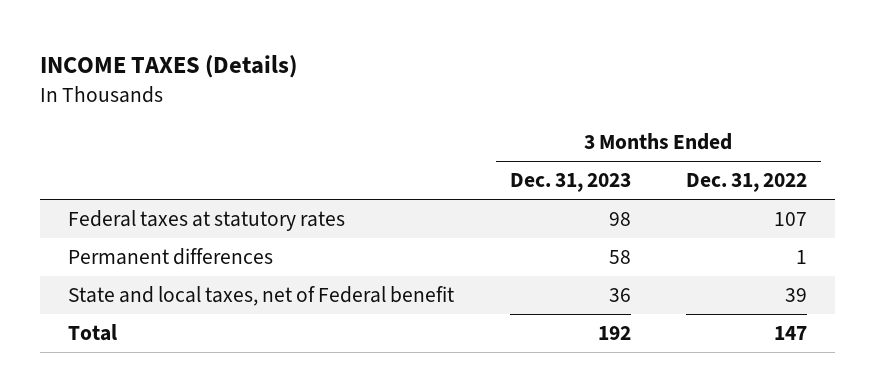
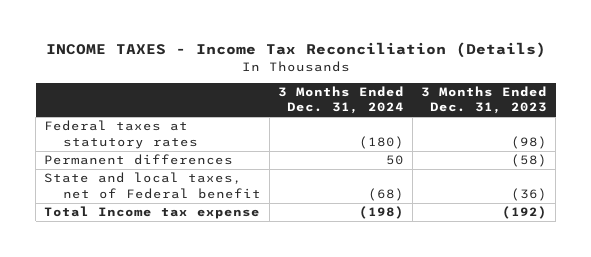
- INCOME TAXES (Details)
+ INCOME TAXES - Income Tax Reconciliation (Details)
- | 3 Months Ended Dec. 31, 2023 | 3 Months Ended Dec. 31, 2022
+ | 3 Months Ended Dec. 31, 2024 | 3 Months Ended Dec. 31, 2023
- Federal taxes at statutory rates | 98 | 107
- Permanent differences | 58 | 1
- State and local taxes, net of Federal benefit | 36 | 39
- Total | 192 | 147
+ Federal taxes at statutory rates | (180) | (98)
+ Permanent differences | 50 | (58)
+ State and local taxes, net of Federal benefit | (68) | (36)
+ Total Income tax expense | (198) | (192)

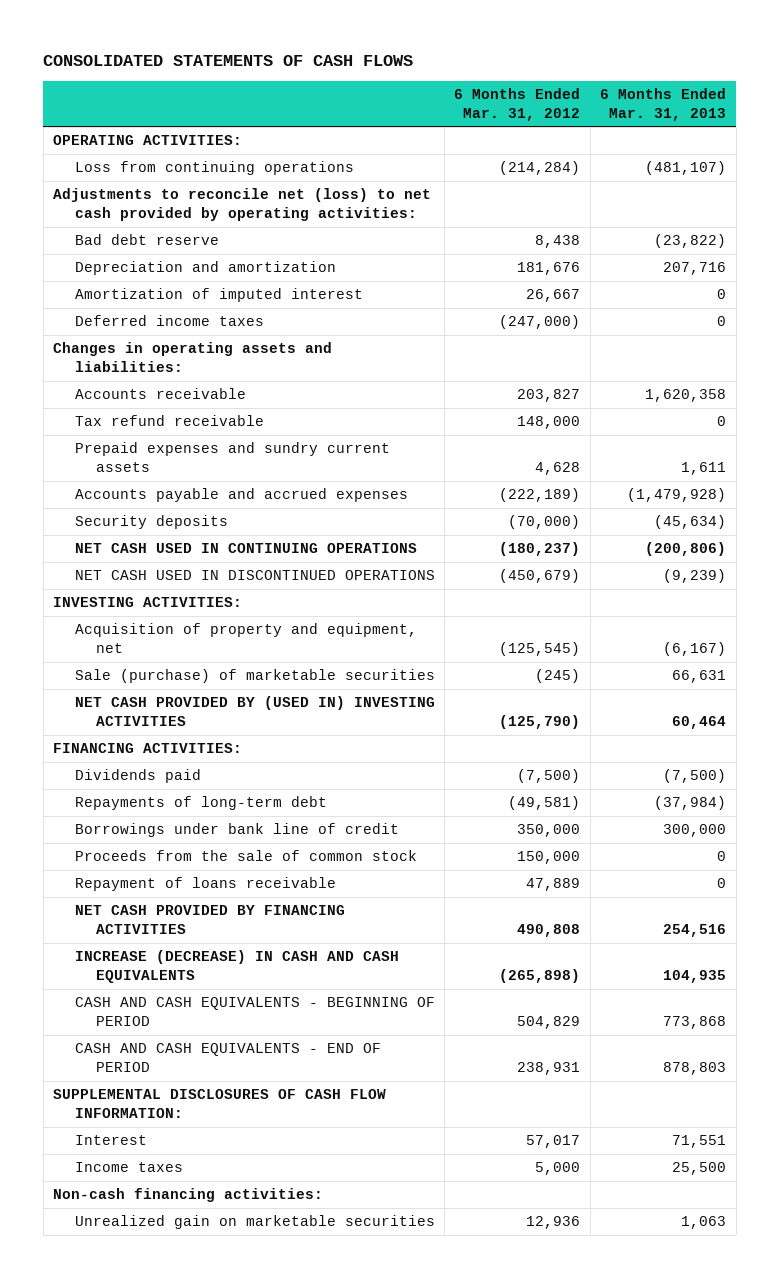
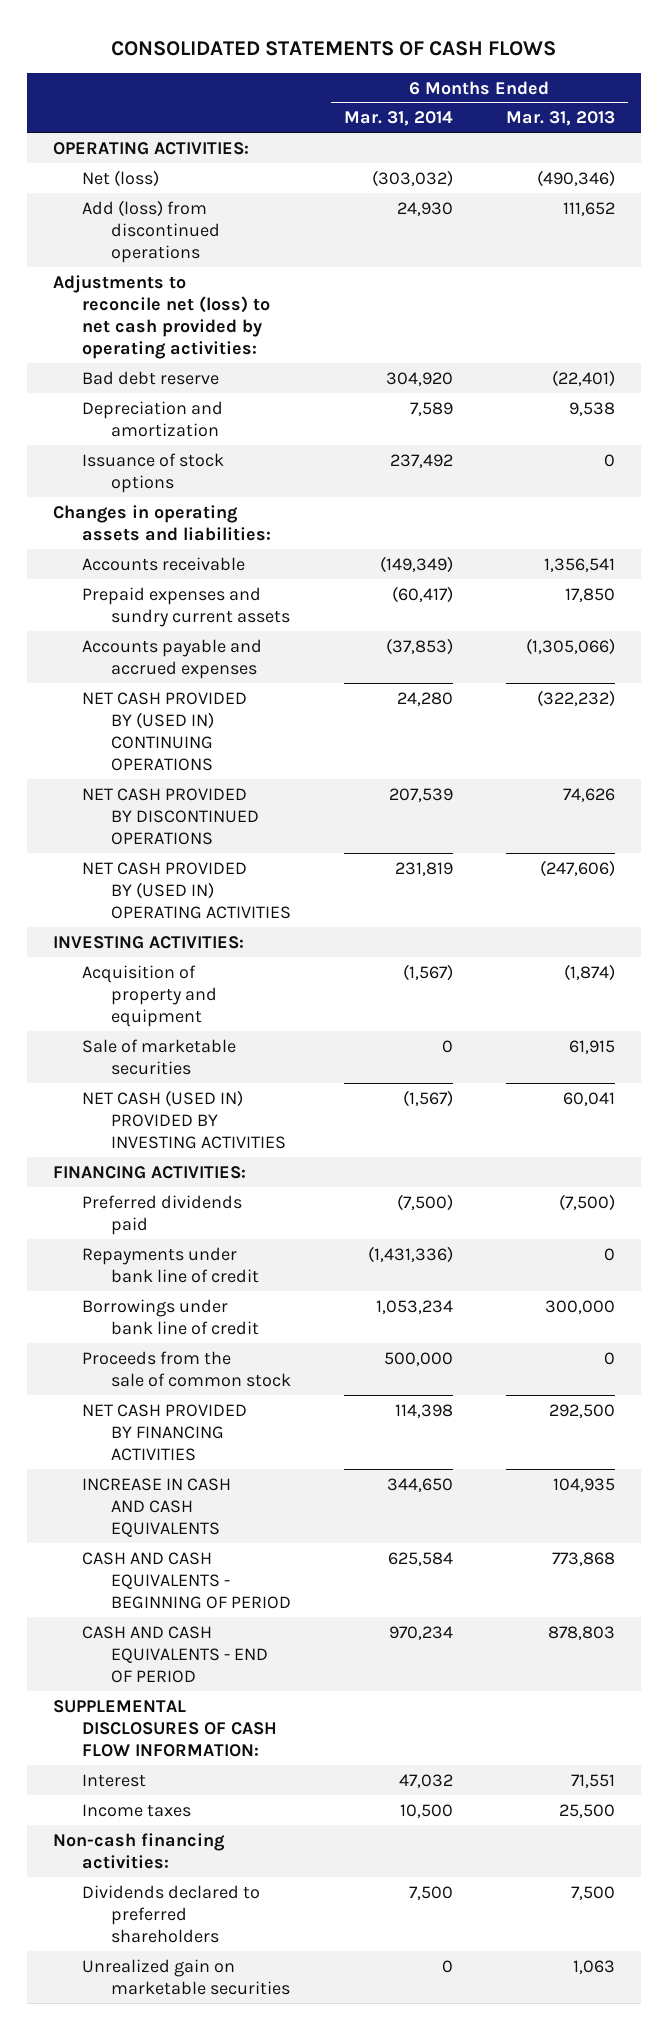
- | 6 Months Ended Mar. 31, 2012 | 6 Months Ended Mar. 31, 2013
+ | 6 Months Ended Mar. 31, 2014 | 6 Months Ended Mar. 31, 2013
- Loss from continuing operations | (214,284) | (481,107)
+ Net (loss) | (303,032) | (490,346)
+ Add (loss) from discontinued operations | 24,930 | 111,652
- Bad debt reserve | 8,438 | (23,822)
- Depreciation and amortization | 181,676 | 207,716
- Amortization of imputed interest | 26,667 | 0
- Deferred income taxes | (247,000) | 0
+ Bad debt reserve | 304,920 | (22,401)
+ Depreciation and amortization | 7,589 | 9,538
+ Issuance of stock options | 237,492 | 0
- Accounts receivable | 203,827 | 1,620,358
- Tax refund receivable | 148,000 | 0
- Prepaid expenses and sundry current assets | 4,628 | 1,611
- Accounts payable and accrued expenses | (222,189) | (1,479,928)
- Security deposits | (70,000) | (45,634)
- NET CASH USED IN CONTINUING OPERATIONS | (180,237) | (200,806)
- NET CASH USED IN DISCONTINUED OPERATIONS | (450,679) | (9,239)
+ Accounts receivable | (149,349) | 1,356,541
+ Prepaid expenses and sundry current assets | (60,417) | 17,850
+ Accounts payable and accrued expenses | (37,853) | (1,305,066)
+ NET CASH PROVIDED BY (USED IN) CONTINUING OPERATIONS | 24,280 | (322,232)
+ NET CASH PROVIDED BY DISCONTINUED OPERATIONS | 207,539 | 74,626
+ NET CASH PROVIDED BY (USED IN) OPERATING ACTIVITIES | 231,819 | (247,606)
- Acquisition of property and equipment, net | (125,545) | (6,167)
- Sale (purchase) of marketable securities | (245) | 66,631
- NET CASH PROVIDED BY (USED IN) INVESTING ACTIVITIES | (125,790) | 60,464
+ Acquisition of property and equipment | (1,567) | (1,874)
+ Sale of marketable securities | 0 | 61,915
+ NET CASH (USED IN) PROVIDED BY INVESTING ACTIVITIES | (1,567) | 60,041
- Dividends paid | (7,500) | (7,500)
- Repayments of long-term debt | (49,581) | (37,984)
+ Preferred dividends paid | (7,500) | (7,500)
+ Repayments under bank line of credit | (1,431,336) | 0
- Repayment of loans receivable | 47,889 | 0
- NET CASH PROVIDED BY FINANCING ACTIVITIES | 490,808 | 254,516
- INCREASE (DECREASE) IN CASH AND CASH EQUIVALENTS | (265,898) | 104,935
+ NET CASH PROVIDED BY FINANCING ACTIVITIES | 114,398 | 292,500
+ INCREASE IN CASH AND CASH EQUIVALENTS | 344,650 | 104,935
+ Dividends declared to preferred shareholders | 7,500 | 7,500

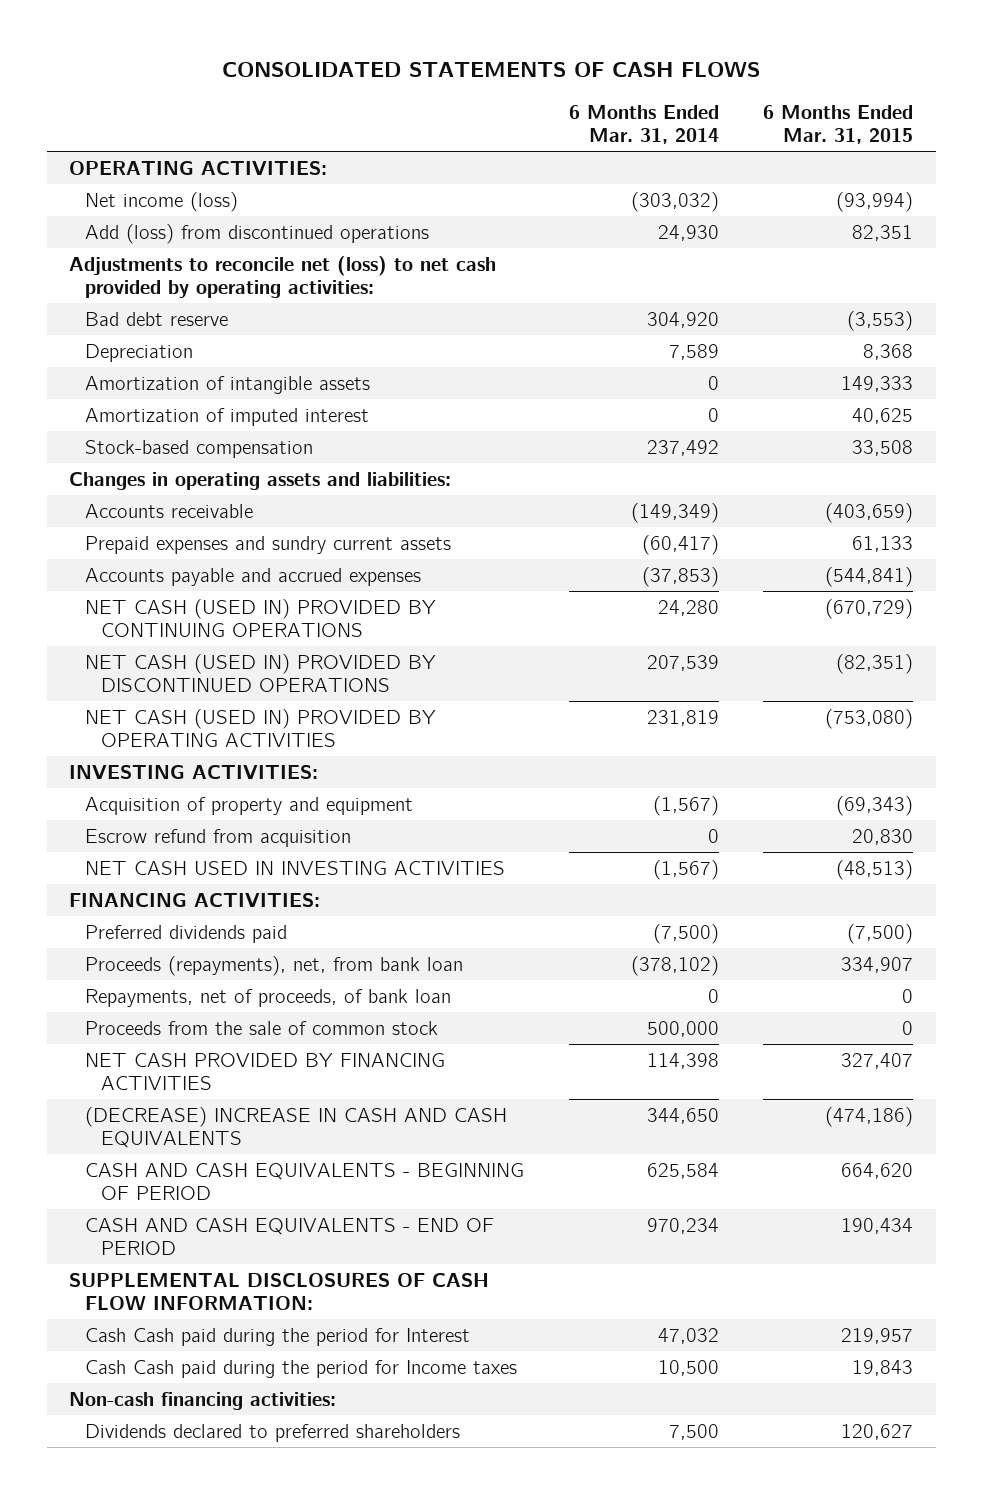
- | 6 Months Ended Mar. 31, 2014 | 6 Months Ended Mar. 31, 2013
+ | 6 Months Ended Mar. 31, 2014 | 6 Months Ended Mar. 31, 2015
- Net (loss) | (303,032) | (490,346)
+ Net income (loss) | (303,032) | (93,994)
- Depreciation and amortization | 7,589 | 9,538
- Issuance of stock options | 237,492 | 0
+ Depreciation | 7,589 | 8,368
+ Amortization of intangible assets | 0 | 149,333
+ Amortization of imputed interest | 0 | 40,625
+ Stock-based compensation | 237,492 | 33,508
- NET CASH PROVIDED BY (USED IN) CONTINUING OPERATIONS | 24,280 | (322,232)
- NET CASH PROVIDED BY DISCONTINUED OPERATIONS | 207,539 | 74,626
- NET CASH PROVIDED BY (USED IN) OPERATING ACTIVITIES | 231,819 | (247,606)
+ NET CASH (USED IN) PROVIDED BY CONTINUING OPERATIONS | 24,280 | (670,729)
+ NET CASH (USED IN) PROVIDED BY DISCONTINUED OPERATIONS | 207,539 | (82,351)
+ NET CASH (USED IN) PROVIDED BY OPERATING ACTIVITIES | 231,819 | (753,080)
- Sale of marketable securities | 0 | 61,915
- NET CASH (USED IN) PROVIDED BY INVESTING ACTIVITIES | (1,567) | 60,041
+ Escrow refund from acquisition | 0 | 20,830
+ NET CASH USED IN INVESTING ACTIVITIES | (1,567) | (48,513)
- Repayments under bank line of credit | (1,431,336) | 0
- Borrowings under bank line of credit | 1,053,234 | 300,000
+ Proceeds (repayments), net, from bank loan | (378,102) | 334,907
+ Repayments, net of proceeds, of bank loan | 0 | 0
- INCREASE IN CASH AND CASH EQUIVALENTS | 344,650 | 104,935
+ (DECREASE) INCREASE IN CASH AND CASH EQUIVALENTS | 344,650 | (474,186)
- Interest | 47,032 | 71,551
- Income taxes | 10,500 | 25,500
+ Cash Cash paid during the period for Interest | 47,032 | 219,957
+ Cash Cash paid during the period for Income taxes | 10,500 | 19,843
- Unrealized gain on marketable securities | 0 | 1,063

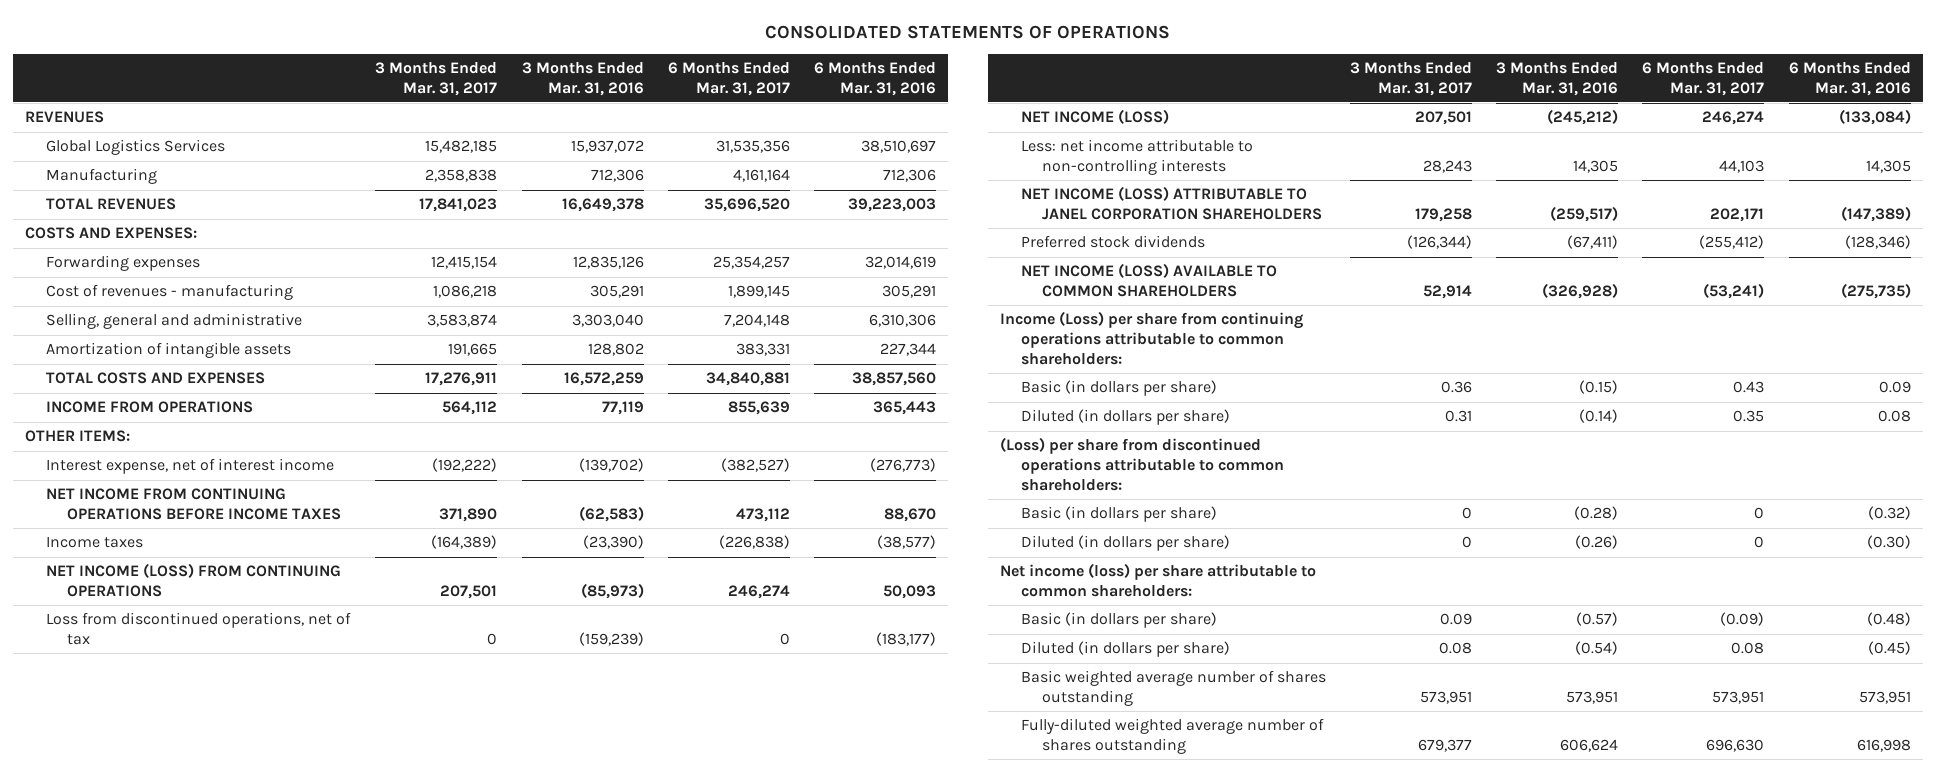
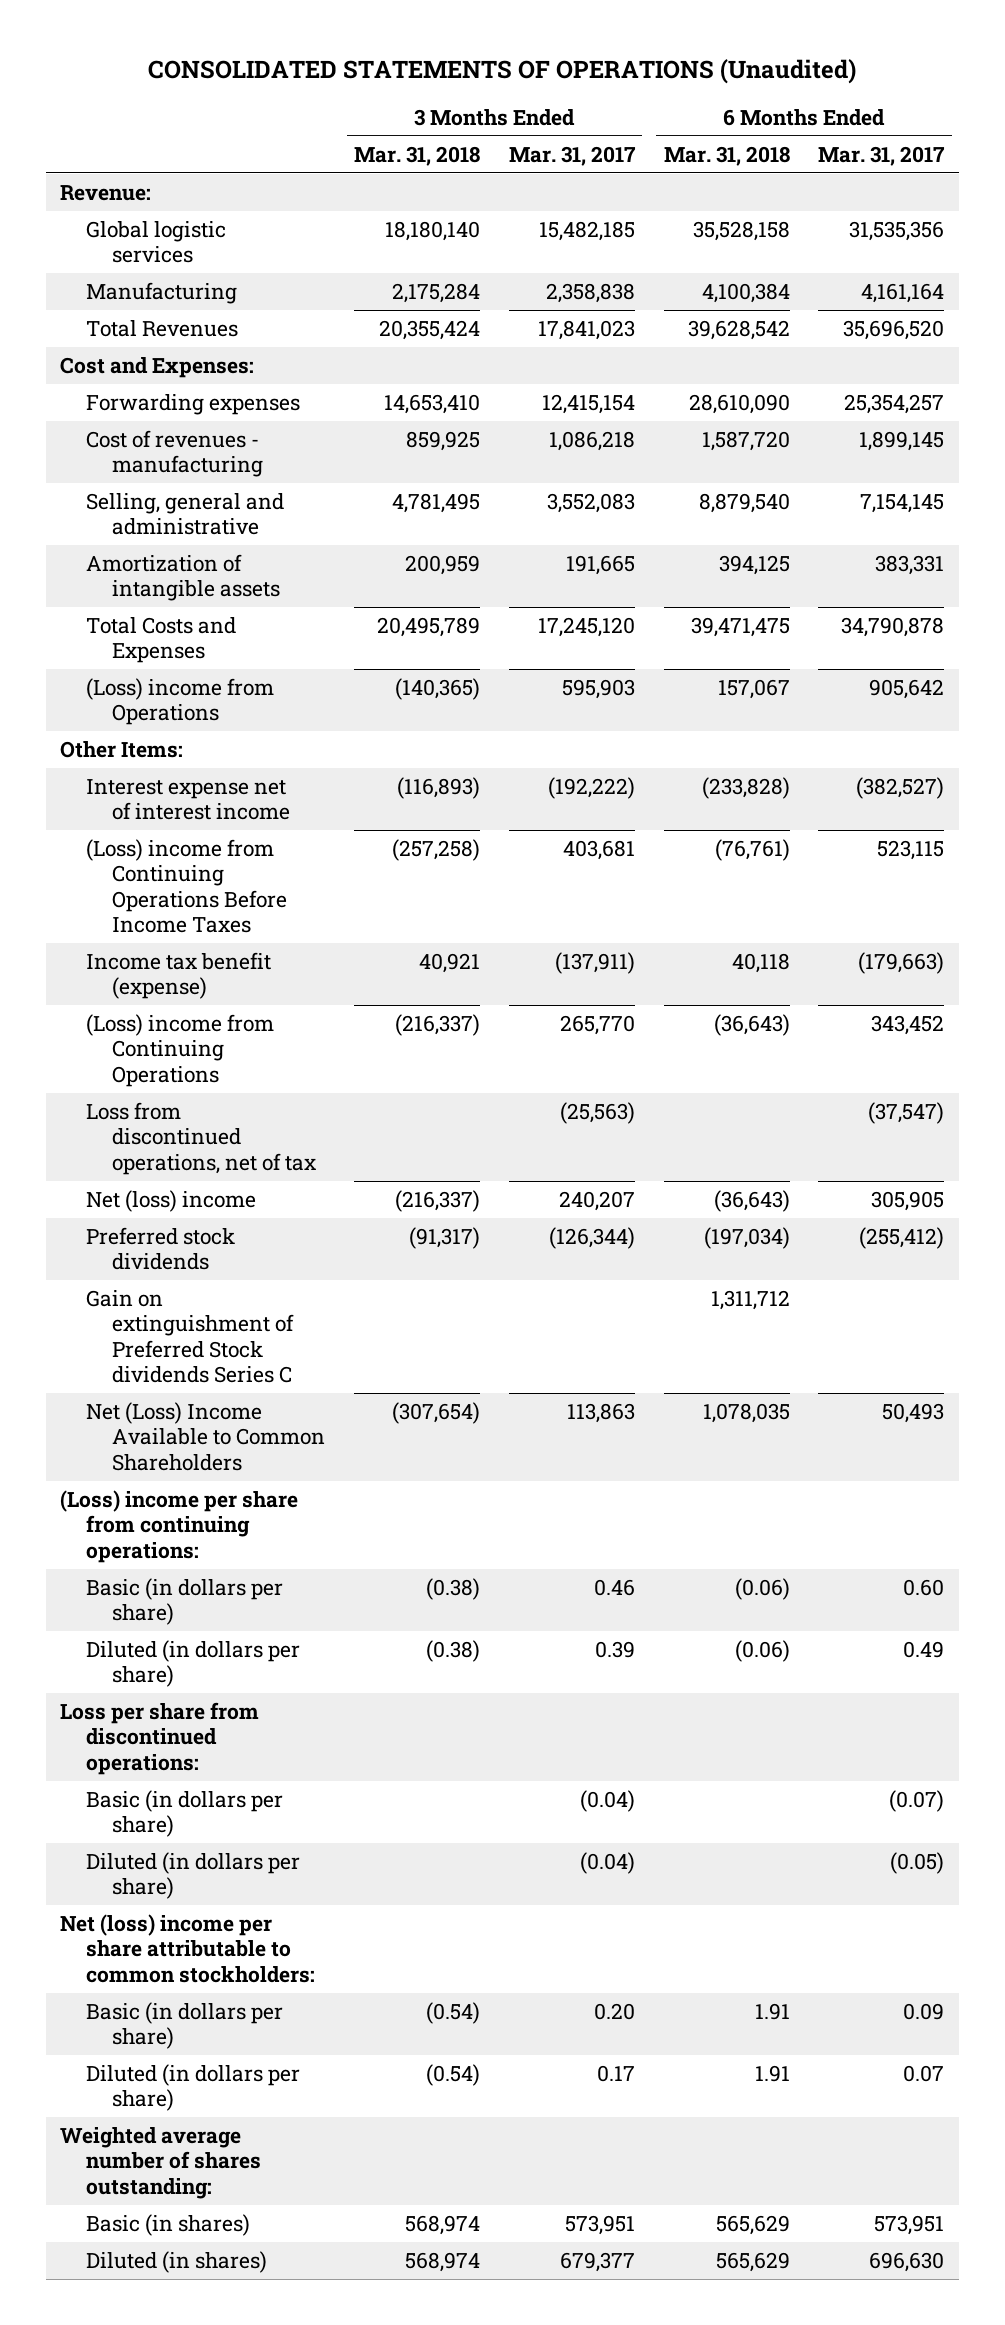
- CONSOLIDATED STATEMENTS OF OPERATIONS
+ CONSOLIDATED STATEMENTS OF OPERATIONS (Unaudited)
- | 3 Months Ended Mar. 31, 2017 | 3 Months Ended Mar. 31, 2016 | 6 Months Ended Mar. 31, 2017 | 6 Months Ended Mar. 31, 2016
+ | 3 Months Ended Mar. 31, 2018 | 3 Months Ended Mar. 31, 2017 | 6 Months Ended Mar. 31, 2018 | 6 Months Ended Mar. 31, 2017
- REVENUES
- Global Logistics Services | 15,482,185 | 15,937,072 | 31,535,356 | 38,510,697
+ Revenue:
+ Global logistic services | 18,180,140 | 15,482,185 | 35,528,158 | 31,535,356
- TOTAL REVENUES | 17,841,023 | 16,649,378 | 35,696,520 | 39,223,003
- COSTS AND EXPENSES:
+ Total Revenues | 20,355,424 | 17,841,023 | 39,628,542 | 35,696,520
+ Cost and Expenses:
- Selling, general and administrative | 3,583,874 | 3,303,040 | 7,204,148 | 6,310,306
+ Selling, general and administrative | 4,781,495 | 3,552,083 | 8,879,540 | 7,154,145
- TOTAL COSTS AND EXPENSES | 17,276,911 | 16,572,259 | 34,840,881 | 38,857,560
- INCOME FROM OPERATIONS | 564,112 | 77,119 | 855,639 | 365,443
- OTHER ITEMS:
- Interest expense, net of interest income | (192,222) | (139,702) | (382,527) | (276,773)
- NET INCOME FROM CONTINUING OPERATIONS BEFORE INCOME TAXES | 371,890 | (62,583) | 473,112 | 88,670
- Income taxes | (164,389) | (23,390) | (226,838) | (38,577)
- NET INCOME (LOSS) FROM CONTINUING OPERATIONS | 207,501 | (85,973) | 246,274 | 50,093
- Loss from discontinued operations, net of tax | 0 | (159,239) | 0 | (183,177)
- NET INCOME (LOSS) | 207,501 | (245,212) | 246,274 | (133,084)
- Less: net income attributable to non-controlling interests | 28,243 | 14,305 | 44,103 | 14,305
- NET INCOME (LOSS) ATTRIBUTABLE TO JANEL CORPORATION SHAREHOLDERS | 179,258 | (259,517) | 202,171 | (147,389)
+ Total Costs and Expenses | 20,495,789 | 17,245,120 | 39,471,475 | 34,790,878
+ (Loss) income from Operations | (140,365) | 595,903 | 157,067 | 905,642
+ Other Items:
+ Interest expense net of interest income | (116,893) | (192,222) | (233,828) | (382,527)
+ (Loss) income from Continuing Operations Before Income Taxes | (257,258) | 403,681 | (76,761) | 523,115
+ Income tax benefit (expense) | 40,921 | (137,911) | 40,118 | (179,663)
+ (Loss) income from Continuing Operations | (216,337) | 265,770 | (36,643) | 343,452
+ Loss from discontinued operations, net of tax | | (25,563) | | (37,547)
+ Net (loss) income | (216,337) | 240,207 | (36,643) | 305,905
- NET INCOME (LOSS) AVAILABLE TO COMMON SHAREHOLDERS | 52,914 | (326,928) | (53,241) | (275,735)
- Income (Loss) per share from continuing operations attributable to common shareholders:
- Basic (in dollars per share) | 0.36 | (0.15) | 0.43 | 0.09
- Diluted (in dollars per share) | 0.31 | (0.14) | 0.35 | 0.08
- (Loss) per share from discontinued operations attributable to common shareholders:
- Basic (in dollars per share) | 0 | (0.28) | 0 | (0.32)
- Diluted (in dollars per share) | 0 | (0.26) | 0 | (0.30)
- Net income (loss) per share attributable to common shareholders:
- Basic (in dollars per share) | 0.09 | (0.57) | (0.09) | (0.48)
- Diluted (in dollars per share) | 0.08 | (0.54) | 0.08 | (0.45)
- Basic weighted average number of shares outstanding | 573,951 | 573,951 | 573,951 | 573,951
- Fully-diluted weighted average number of shares outstanding | 679,377 | 606,624 | 696,630 | 616,998
+ Gain on extinguishment of Preferred Stock dividends Series C | | | 1,311,712 |
+ Net (Loss) Income Available to Common Shareholders | (307,654) | 113,863 | 1,078,035 | 50,493
+ (Loss) income per share from continuing operations:
+ Basic (in dollars per share) | (0.38) | 0.46 | (0.06) | 0.60
+ Diluted (in dollars per share) | (0.38) | 0.39 | (0.06) | 0.49
+ Loss per share from discontinued operations:
+ Basic (in dollars per share) | | (0.04) | | (0.07)
+ Diluted (in dollars per share) | | (0.04) | | (0.05)
+ Net (loss) income per share attributable to common stockholders:
+ Basic (in dollars per share) | (0.54) | 0.20 | 1.91 | 0.09
+ Diluted (in dollars per share) | (0.54) | 0.17 | 1.91 | 0.07
+ Weighted average number of shares outstanding:
+ Basic (in shares) | 568,974 | 573,951 | 565,629 | 573,951
+ Diluted (in shares) | 568,974 | 679,377 | 565,629 | 696,630

